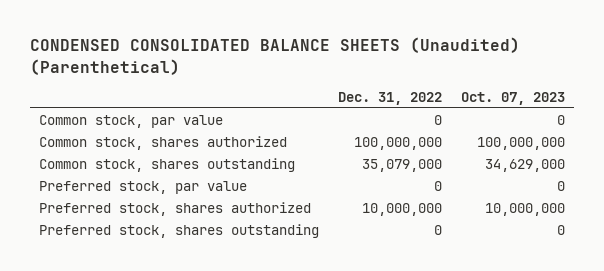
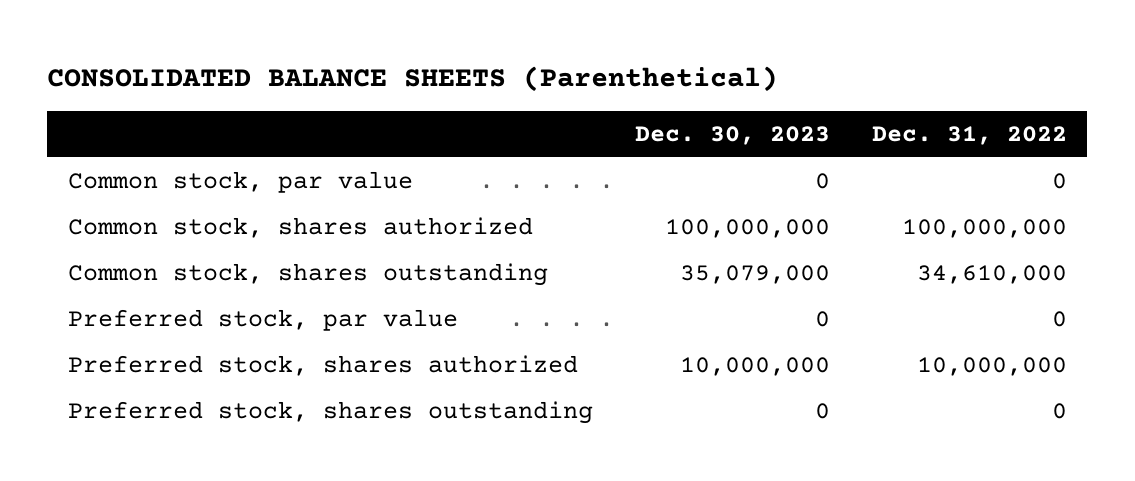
- CONDENSED CONSOLIDATED BALANCE SHEETS (Unaudited) (Parenthetical)
+ CONSOLIDATED BALANCE SHEETS (Parenthetical)
- | Dec. 31, 2022 | Oct. 07, 2023
+ | Dec. 30, 2023 | Dec. 31, 2022
- Common stock, shares outstanding | 35,079,000 | 34,629,000
+ Common stock, shares outstanding | 35,079,000 | 34,610,000

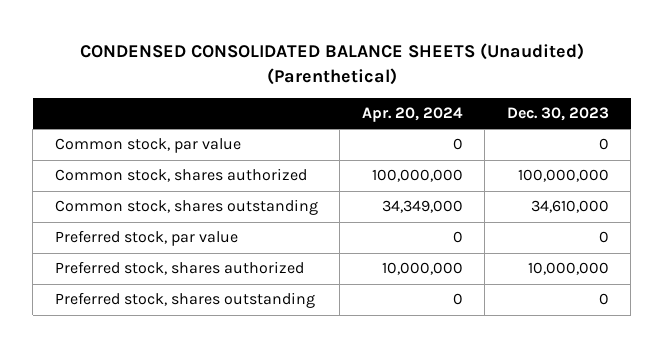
- CONSOLIDATED BALANCE SHEETS (Parenthetical)
+ CONDENSED CONSOLIDATED BALANCE SHEETS (Unaudited) (Parenthetical)
- | Dec. 30, 2023 | Dec. 31, 2022
+ | Apr. 20, 2024 | Dec. 30, 2023
- Common stock, shares outstanding | 35,079,000 | 34,610,000
+ Common stock, shares outstanding | 34,349,000 | 34,610,000

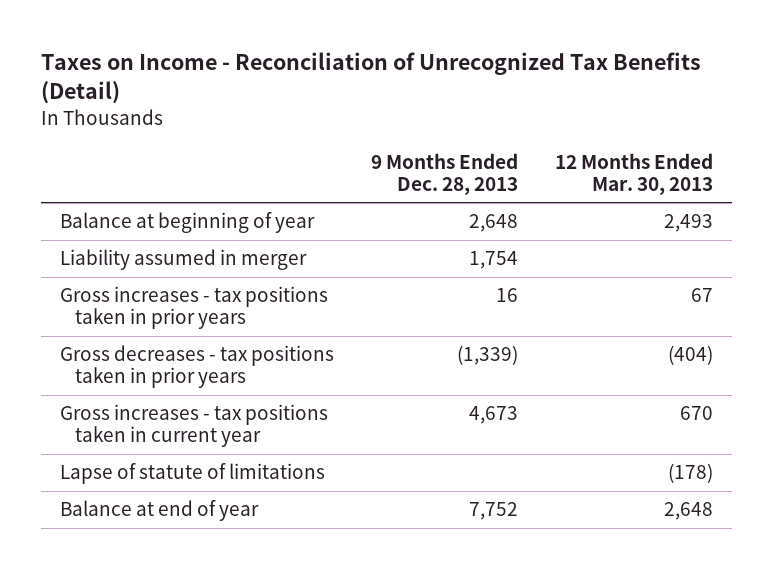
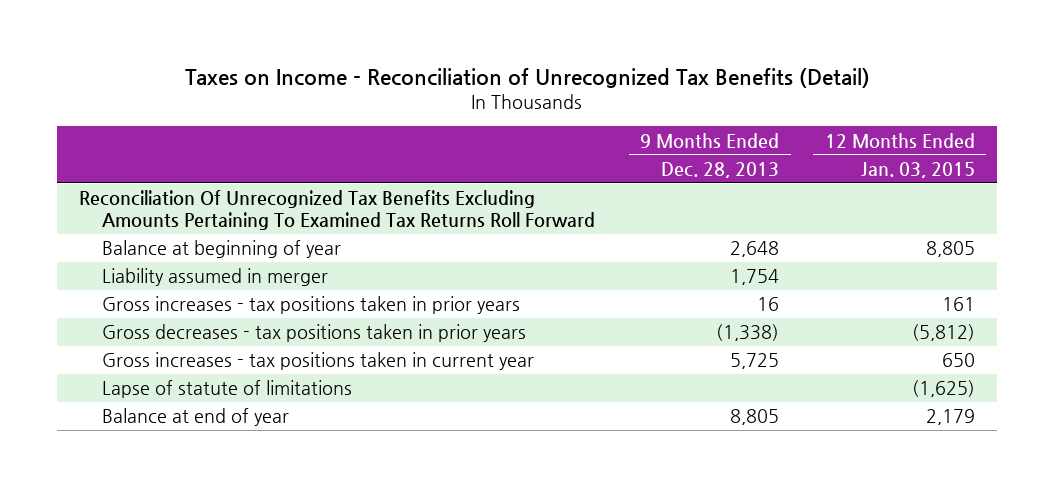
- | 9 Months Ended Dec. 28, 2013 | 12 Months Ended Mar. 30, 2013
+ | 9 Months Ended Dec. 28, 2013 | 12 Months Ended Jan. 03, 2015
+ Reconciliation Of Unrecognized Tax Benefits Excluding Amounts Pertaining To Examined Tax Returns Roll Forward
- Gross decreases - tax positions taken in prior years | (1,339) | (404)
- Gross increases - tax positions taken in current year | 4,673 | 670
+ Gross decreases - tax positions taken in prior years | (1,338) | (5,812)
+ Gross increases - tax positions taken in current year | 5,725 | 650
- Balance at end of year | 7,752 | 2,648
+ Balance at end of year | 8,805 | 2,179

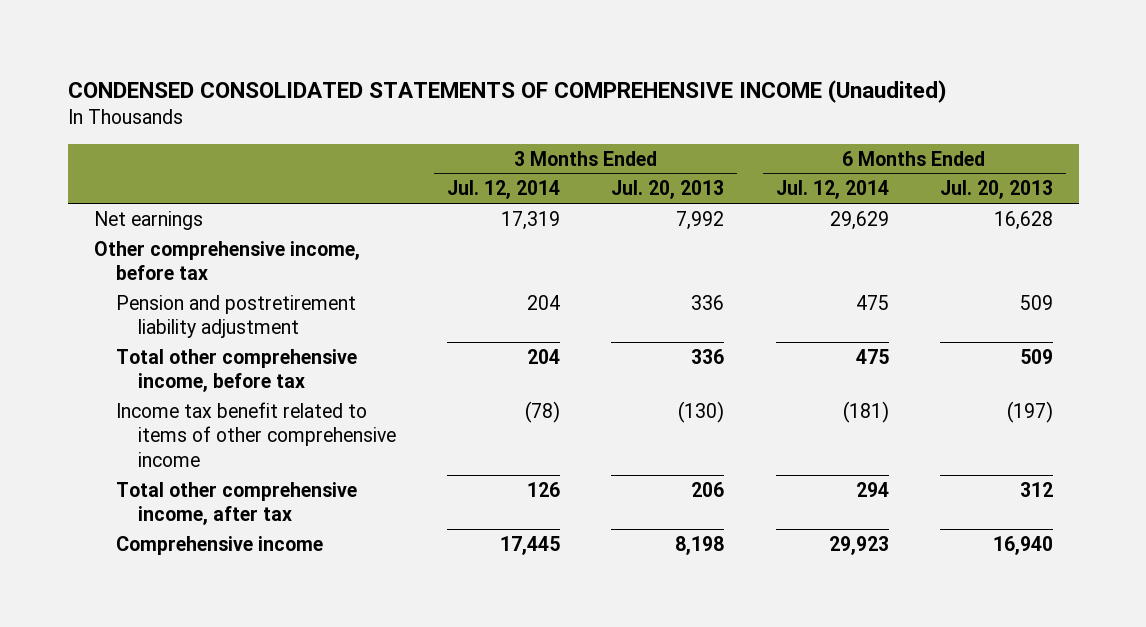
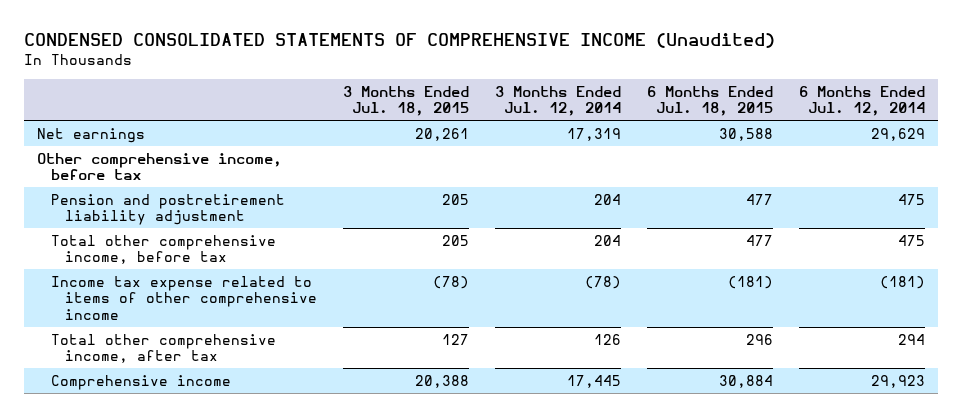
- | 3 Months Ended Jul. 12, 2014 | 3 Months Ended Jul. 20, 2013 | 6 Months Ended Jul. 12, 2014 | 6 Months Ended Jul. 20, 2013
+ | 3 Months Ended Jul. 18, 2015 | 3 Months Ended Jul. 12, 2014 | 6 Months Ended Jul. 18, 2015 | 6 Months Ended Jul. 12, 2014
- Income tax benefit related to items of other comprehensive income | (78) | (130) | (181) | (197)
+ Income tax expense related to items of other comprehensive income | (78) | (78) | (181) | (181)

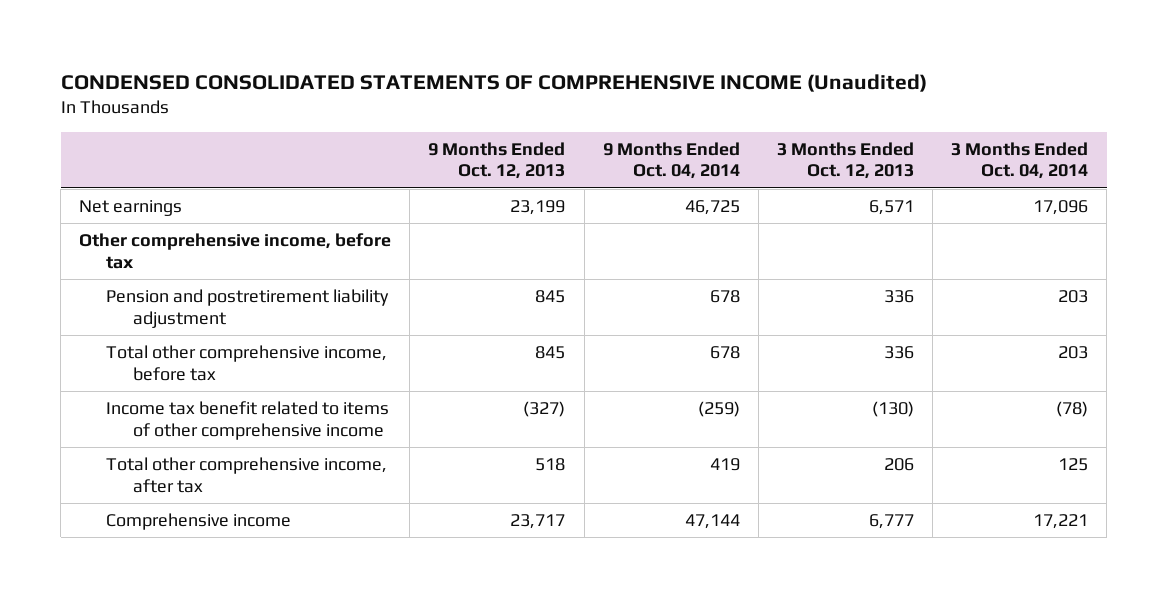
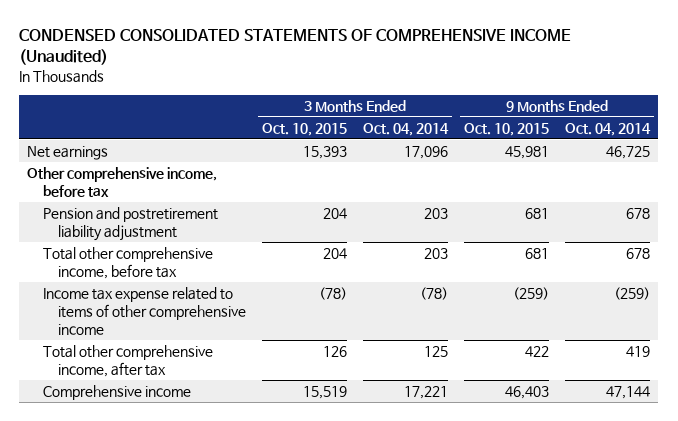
- | 9 Months Ended Oct. 12, 2013 | 9 Months Ended Oct. 04, 2014 | 3 Months Ended Oct. 12, 2013 | 3 Months Ended Oct. 04, 2014
+ | 3 Months Ended Oct. 10, 2015 | 3 Months Ended Oct. 04, 2014 | 9 Months Ended Oct. 10, 2015 | 9 Months Ended Oct. 04, 2014
- Income tax benefit related to items of other comprehensive income | (327) | (259) | (130) | (78)
+ Income tax expense related to items of other comprehensive income | (78) | (78) | (259) | (259)

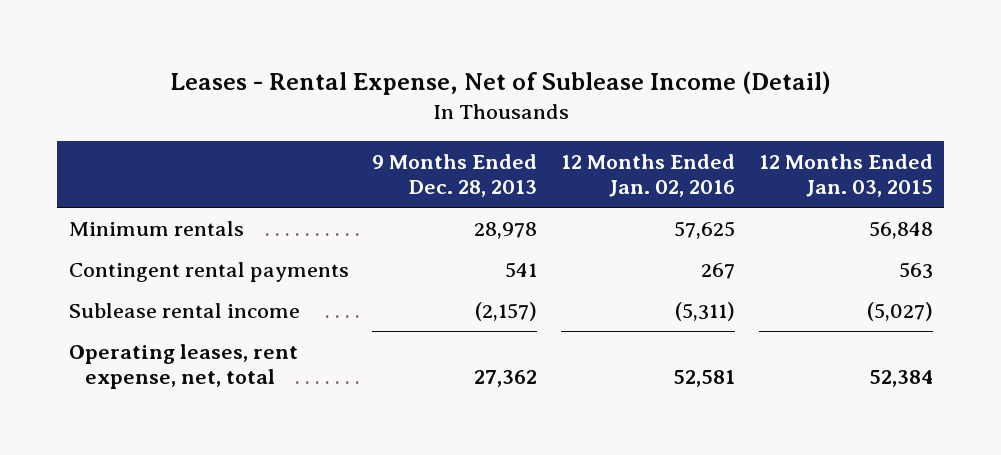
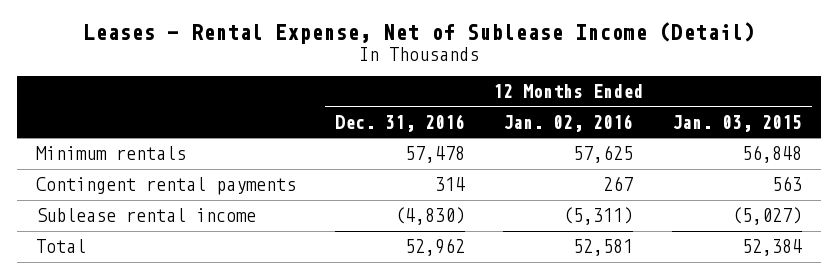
- | 9 Months Ended Dec. 28, 2013 | 12 Months Ended Jan. 02, 2016 | 12 Months Ended Jan. 03, 2015
+ | 12 Months Ended Dec. 31, 2016 | 12 Months Ended Jan. 02, 2016 | 12 Months Ended Jan. 03, 2015
- Operating leases, rent expense, net, total | 27,362 | 52,581 | 52,384
+ Total | 52,962 | 52,581 | 52,384

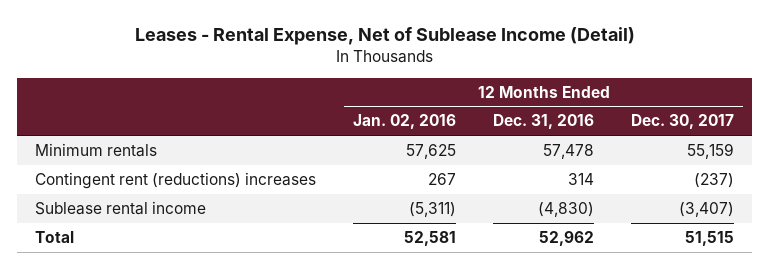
- | 12 Months Ended Dec. 31, 2016 | 12 Months Ended Jan. 02, 2016 | 12 Months Ended Jan. 03, 2015
+ | 12 Months Ended Jan. 02, 2016 | 12 Months Ended Dec. 31, 2016 | 12 Months Ended Dec. 30, 2017
- Contingent rental payments | 314 | 267 | 563
+ Contingent rent (reductions) increases | 267 | 314 | (237)

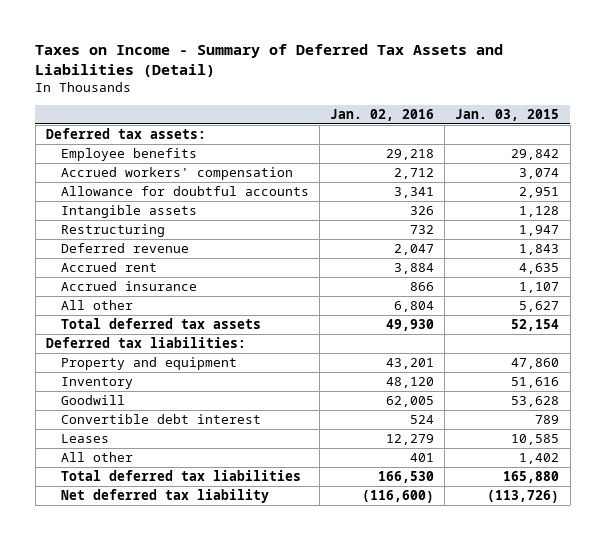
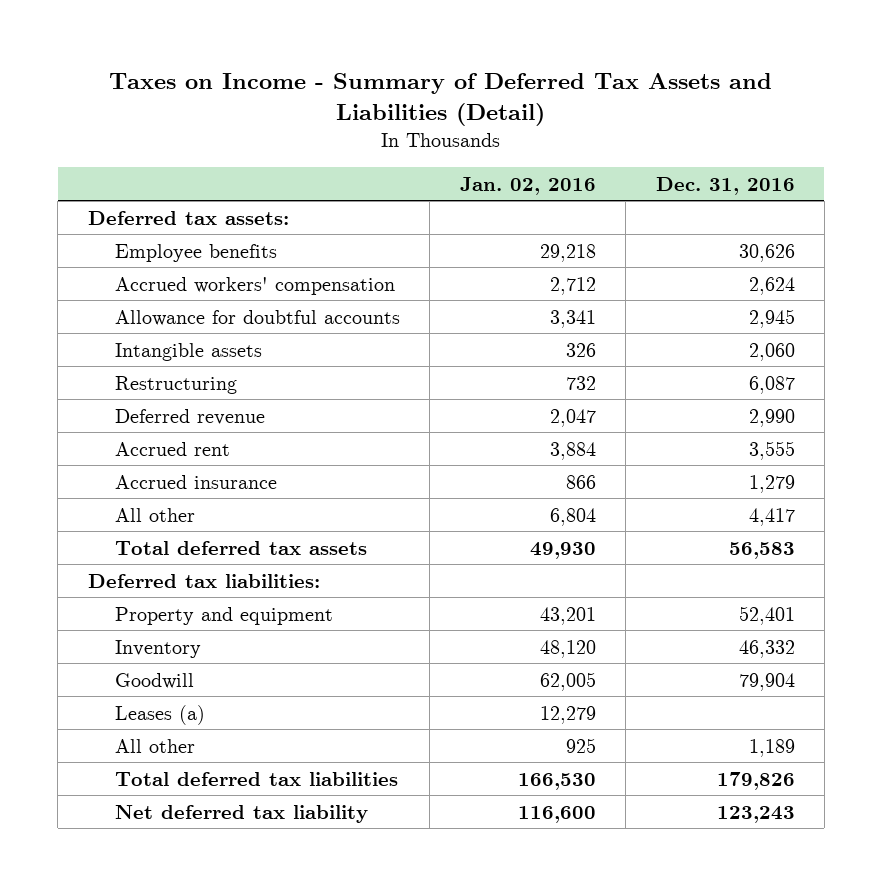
- | Jan. 02, 2016 | Jan. 03, 2015
+ | Jan. 02, 2016 | Dec. 31, 2016
- Convertible debt interest | 524 | 789
- Leases | 12,279 | 10,585
- All other | 401 | 1,402
+ Leases (a) | 12,279 |
+ All other | 925 | 1,189
- Net deferred tax liability | (116,600) | (113,726)
+ Net deferred tax liability | 116,600 | 123,243

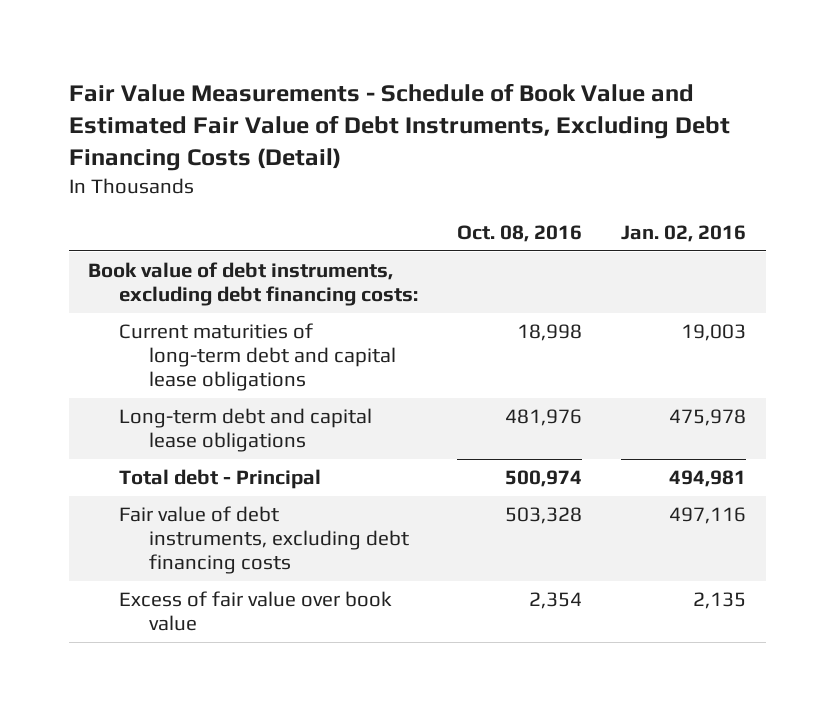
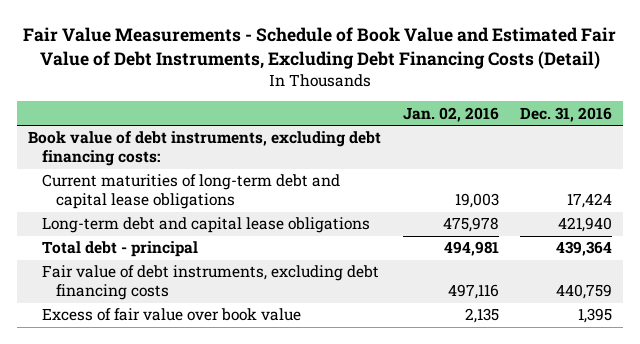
- | Oct. 08, 2016 | Jan. 02, 2016
+ | Jan. 02, 2016 | Dec. 31, 2016
- Total debt - Principal | 500,974 | 494,981
+ Total debt - principal | 494,981 | 439,364

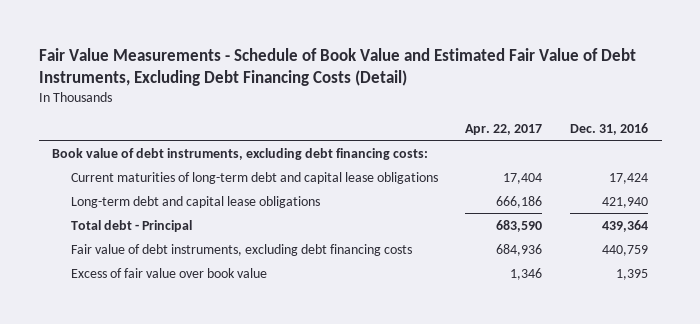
- | Jan. 02, 2016 | Dec. 31, 2016
+ | Apr. 22, 2017 | Dec. 31, 2016
- Total debt - principal | 494,981 | 439,364
+ Total debt - Principal | 683,590 | 439,364

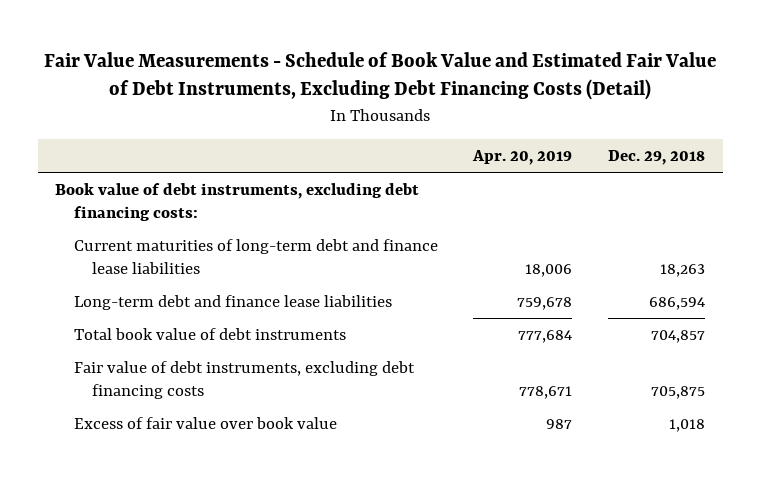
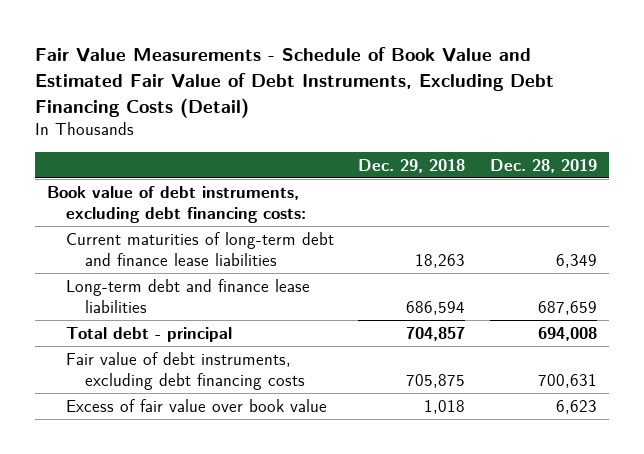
- | Apr. 20, 2019 | Dec. 29, 2018
+ | Dec. 29, 2018 | Dec. 28, 2019
- Total book value of debt instruments | 777,684 | 704,857
+ Total debt - principal | 704,857 | 694,008

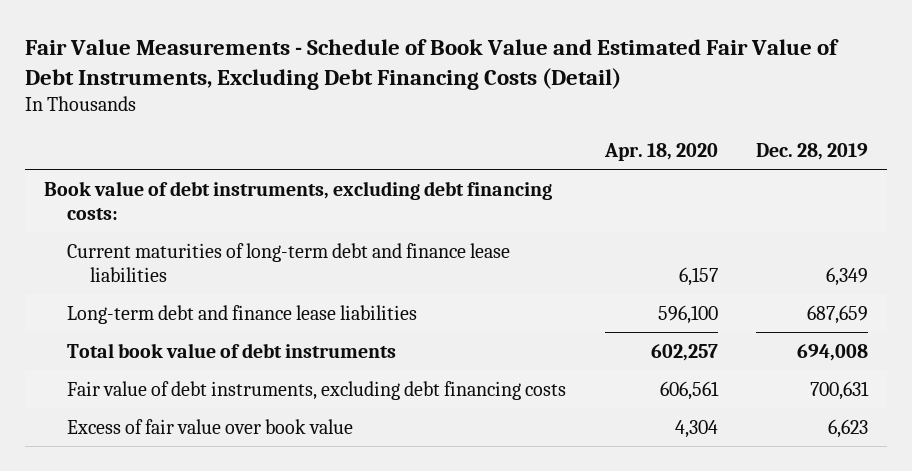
- | Dec. 29, 2018 | Dec. 28, 2019
+ | Apr. 18, 2020 | Dec. 28, 2019
- Total debt - principal | 704,857 | 694,008
+ Total book value of debt instruments | 602,257 | 694,008

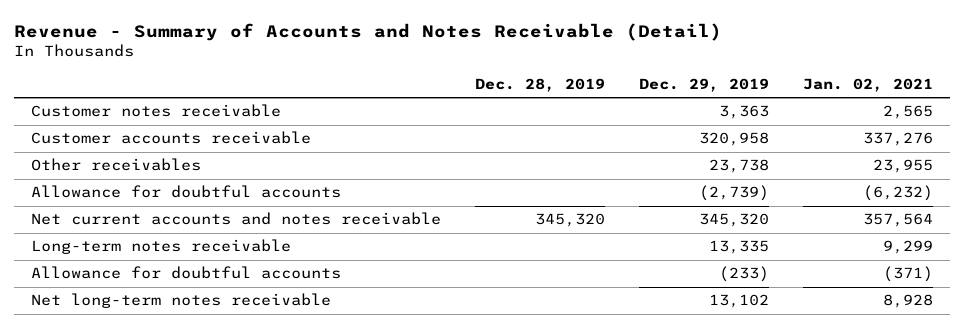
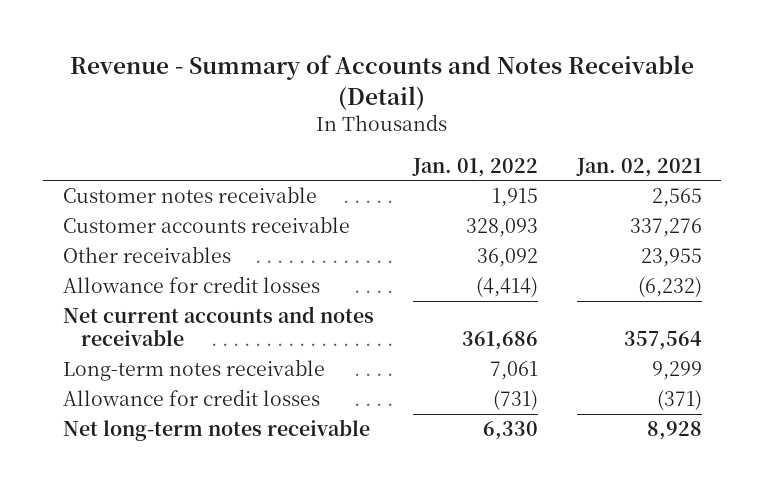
- | Dec. 28, 2019 | Dec. 29, 2019 | Jan. 02, 2021
+ | Jan. 01, 2022 | Jan. 02, 2021
- Allowance for doubtful accounts | | (2,739) | (6,232)
+ Allowance for credit losses | (4,414) | (6,232)
- Allowance for doubtful accounts | | (233) | (371)
+ Allowance for credit losses | (731) | (371)

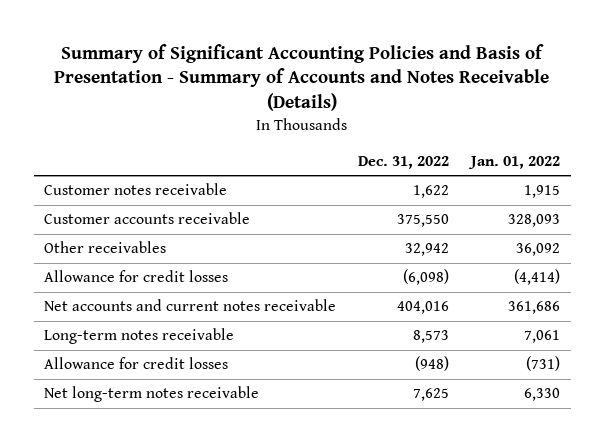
- Revenue - Summary of Accounts and Notes Receivable (Detail)
+ Summary of Significant Accounting Policies and Basis of Presentation - Summary of Accounts and Notes Receivable (Details)
- | Jan. 01, 2022 | Jan. 02, 2021
+ | Dec. 31, 2022 | Jan. 01, 2022
- Net current accounts and notes receivable | 361,686 | 357,564
+ Net accounts and current notes receivable | 404,016 | 361,686

